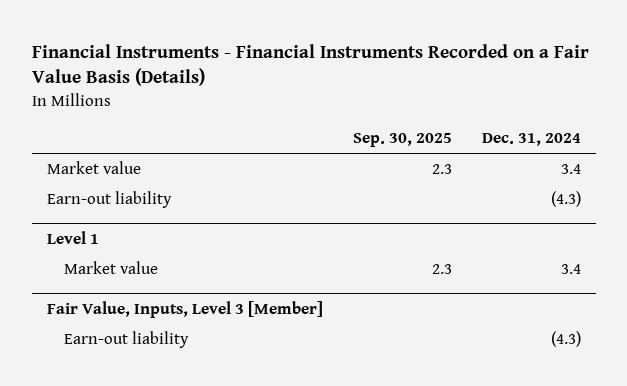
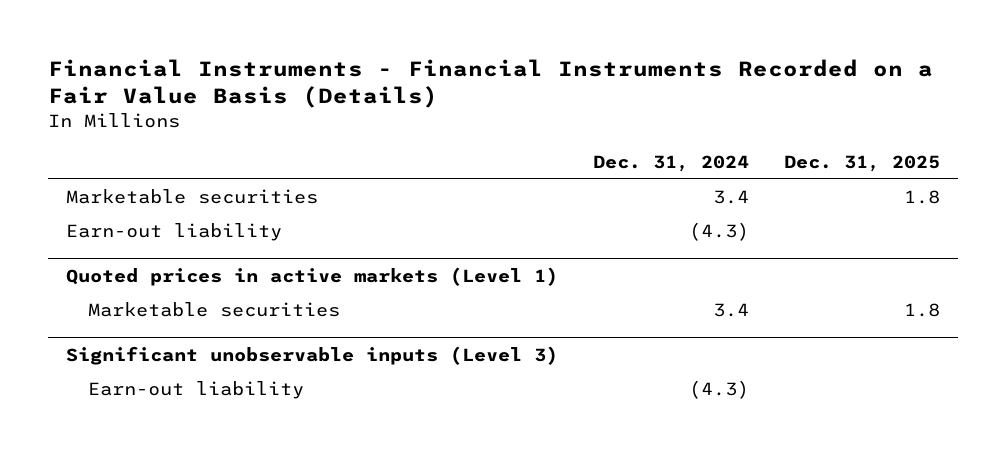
- | Sep. 30, 2025 | Dec. 31, 2024
+ | Dec. 31, 2024 | Dec. 31, 2025
- Market value | 2.3 | 3.4
+ Marketable securities | 3.4 | 1.8
- Level 1
- Market value | 2.3 | 3.4
- Fair Value, Inputs, Level 3 [Member]
+ Quoted prices in active markets (Level 1)
+ Marketable securities | 3.4 | 1.8
+ Significant unobservable inputs (Level 3)

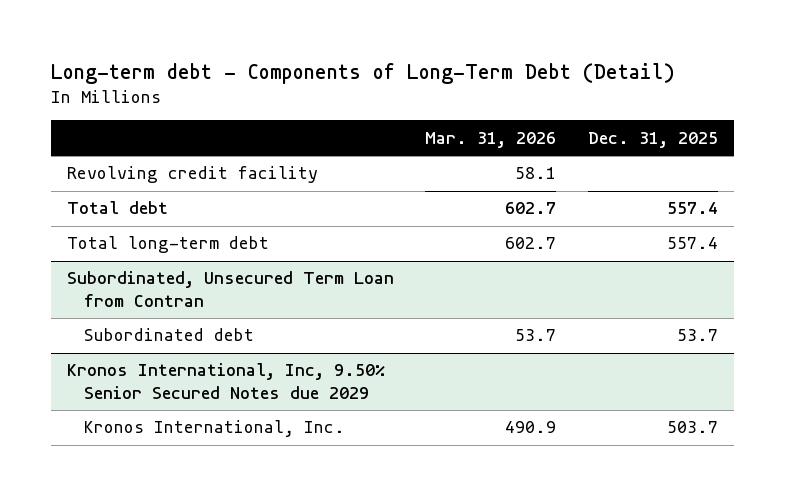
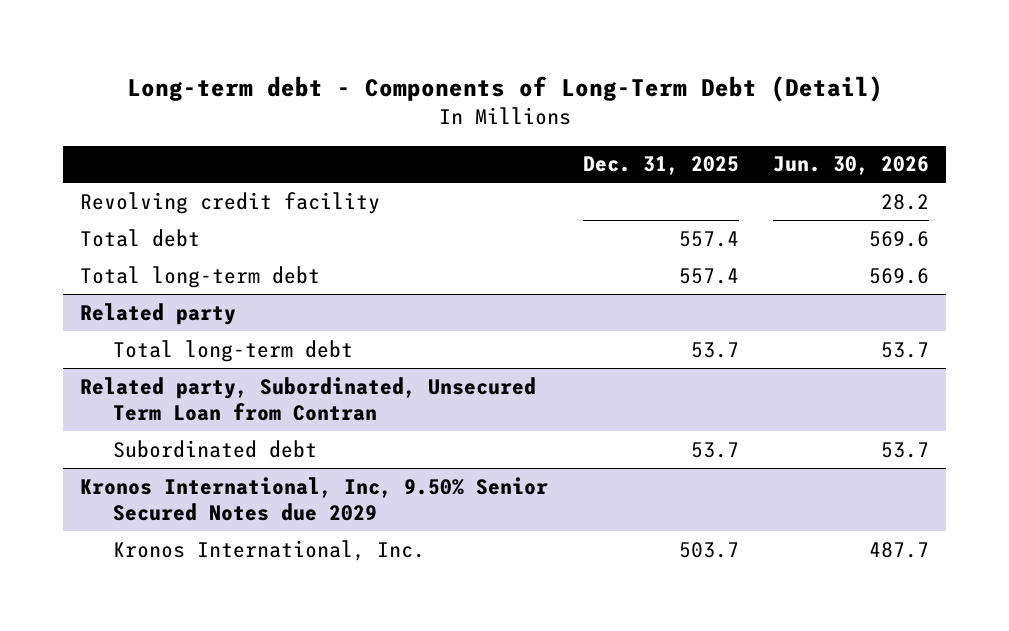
- | Mar. 31, 2026 | Dec. 31, 2025
+ | Dec. 31, 2025 | Jun. 30, 2026
- Subordinated, Unsecured Term Loan from Contran
+ Related party
+ Total long-term debt | 53.7 | 53.7
+ Related party, Subordinated, Unsecured Term Loan from Contran

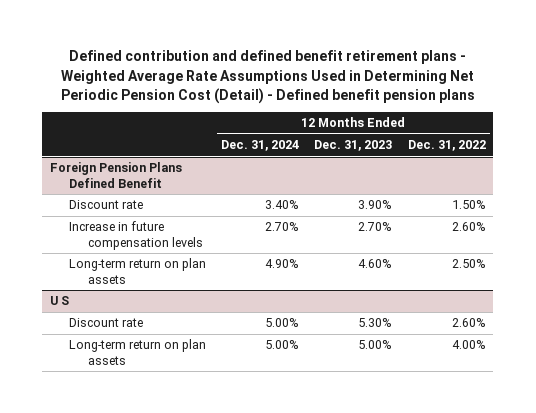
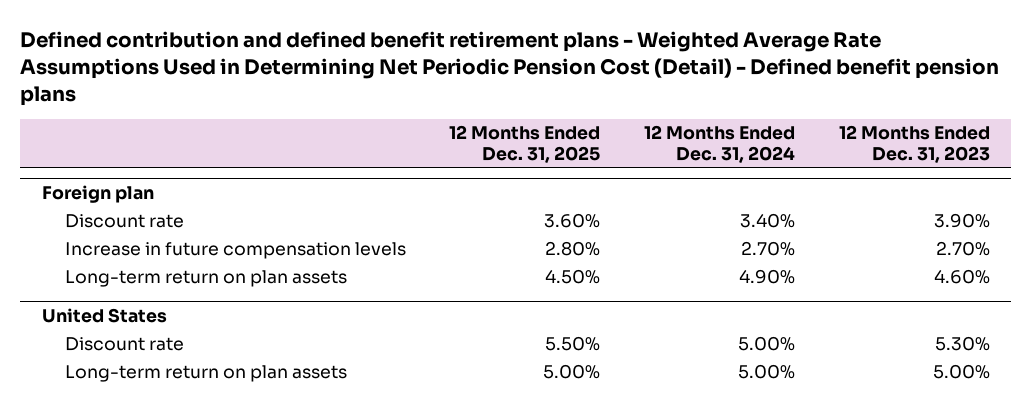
- | 12 Months Ended Dec. 31, 2024 | 12 Months Ended Dec. 31, 2023 | 12 Months Ended Dec. 31, 2022
+ | 12 Months Ended Dec. 31, 2025 | 12 Months Ended Dec. 31, 2024 | 12 Months Ended Dec. 31, 2023
- Foreign Pension Plans Defined Benefit
+ Foreign plan
- U S
+ United States

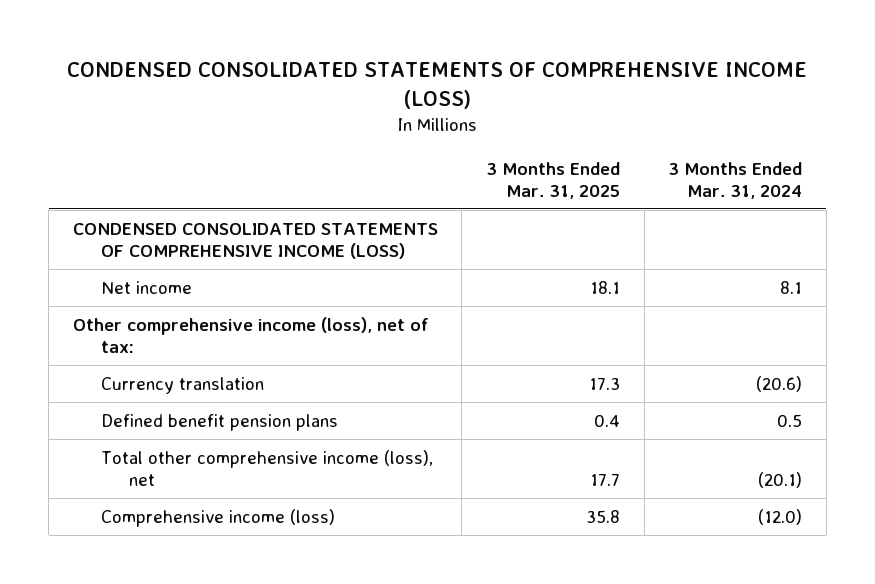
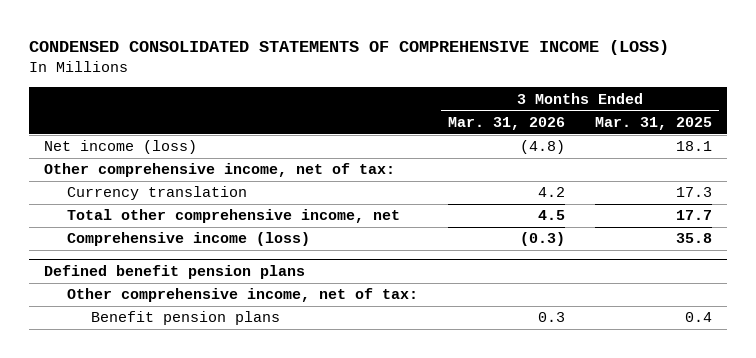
- | 3 Months Ended Mar. 31, 2025 | 3 Months Ended Mar. 31, 2024
+ | 3 Months Ended Mar. 31, 2026 | 3 Months Ended Mar. 31, 2025
- CONDENSED CONSOLIDATED STATEMENTS OF COMPREHENSIVE INCOME (LOSS)
- Net income | 18.1 | 8.1
- Other comprehensive income (loss), net of tax:
+ Net income (loss) | (4.8) | 18.1
+ Other comprehensive income, net of tax:
- Defined benefit pension plans | 0.4 | 0.5
- Total other comprehensive income (loss), net | 17.7 | (20.1)
+ Total other comprehensive income, net | 4.5 | 17.7
+ Defined benefit pension plans
+ Other comprehensive income, net of tax:
+ Benefit pension plans | 0.3 | 0.4

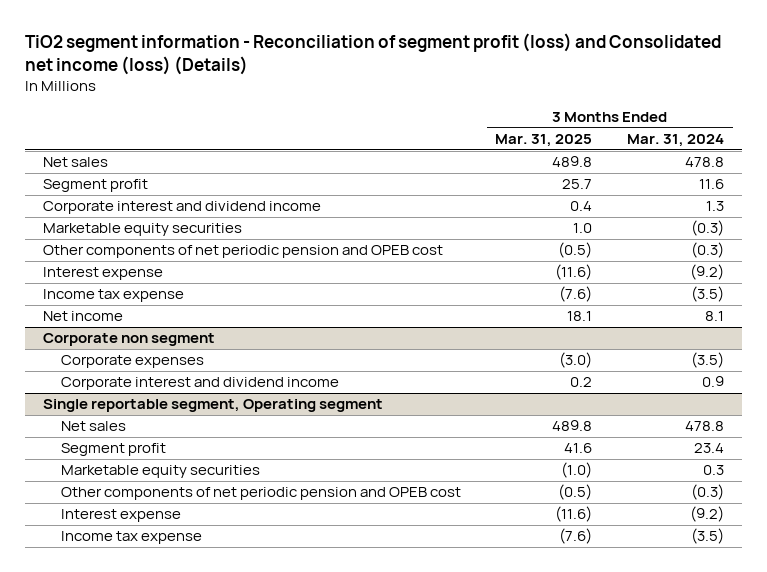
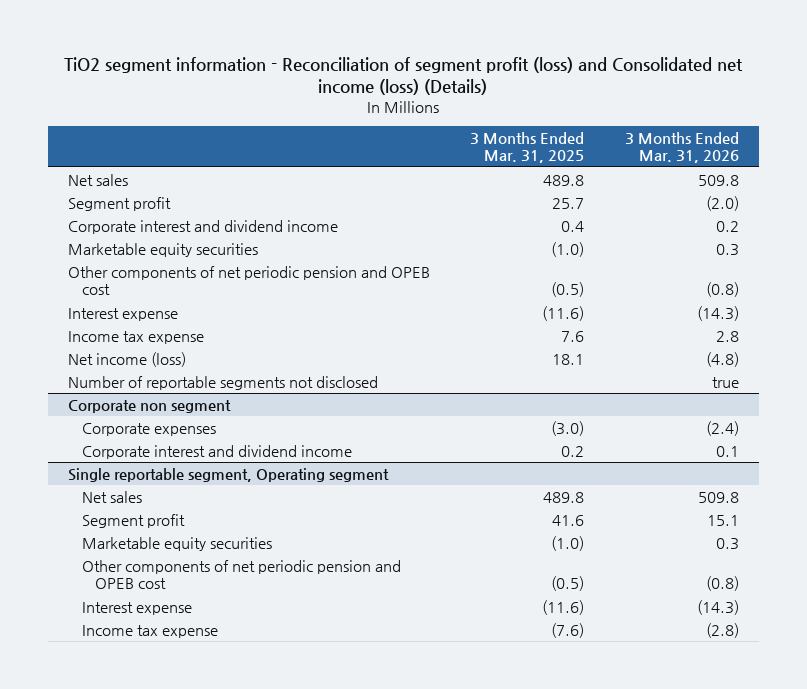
- | 3 Months Ended Mar. 31, 2025 | 3 Months Ended Mar. 31, 2024
+ | 3 Months Ended Mar. 31, 2025 | 3 Months Ended Mar. 31, 2026
- Marketable equity securities | 1.0 | (0.3)
+ Marketable equity securities | (1.0) | 0.3
- Income tax expense | (7.6) | (3.5)
- Net income | 18.1 | 8.1
+ Income tax expense | 7.6 | 2.8
+ Net income (loss) | 18.1 | (4.8)
+ Number of reportable segments not disclosed | | true

